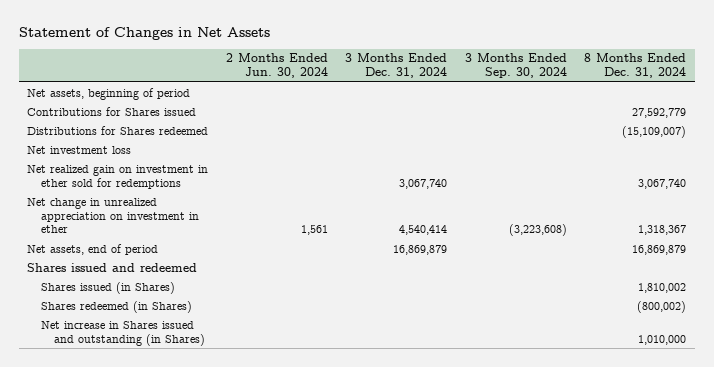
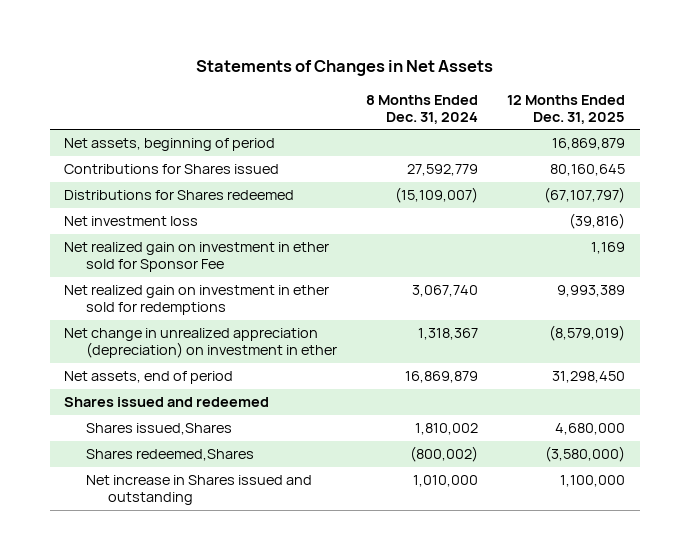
- Statement of Changes in Net Assets
+ Statements of Changes in Net Assets
- | 2 Months Ended Jun. 30, 2024 | 3 Months Ended Dec. 31, 2024 | 3 Months Ended Sep. 30, 2024 | 8 Months Ended Dec. 31, 2024
+ | 8 Months Ended Dec. 31, 2024 | 12 Months Ended Dec. 31, 2025
+ Net realized gain on investment in ether sold for Sponsor Fee | | 1,169
- Net change in unrealized appreciation on investment in ether | 1,561 | 4,540,414 | (3,223,608) | 1,318,367
+ Net change in unrealized appreciation (depreciation) on investment in ether | 1,318,367 | (8,579,019)
- Shares issued (in Shares) | | | | 1,810,002
- Shares redeemed (in Shares) | | | | (800,002)
- Net increase in Shares issued and outstanding (in Shares) | | | | 1,010,000
+ Shares issued,Shares | 1,810,002 | 4,680,000
+ Shares redeemed,Shares | (800,002) | (3,580,000)
+ Net increase in Shares issued and outstanding | 1,010,000 | 1,100,000

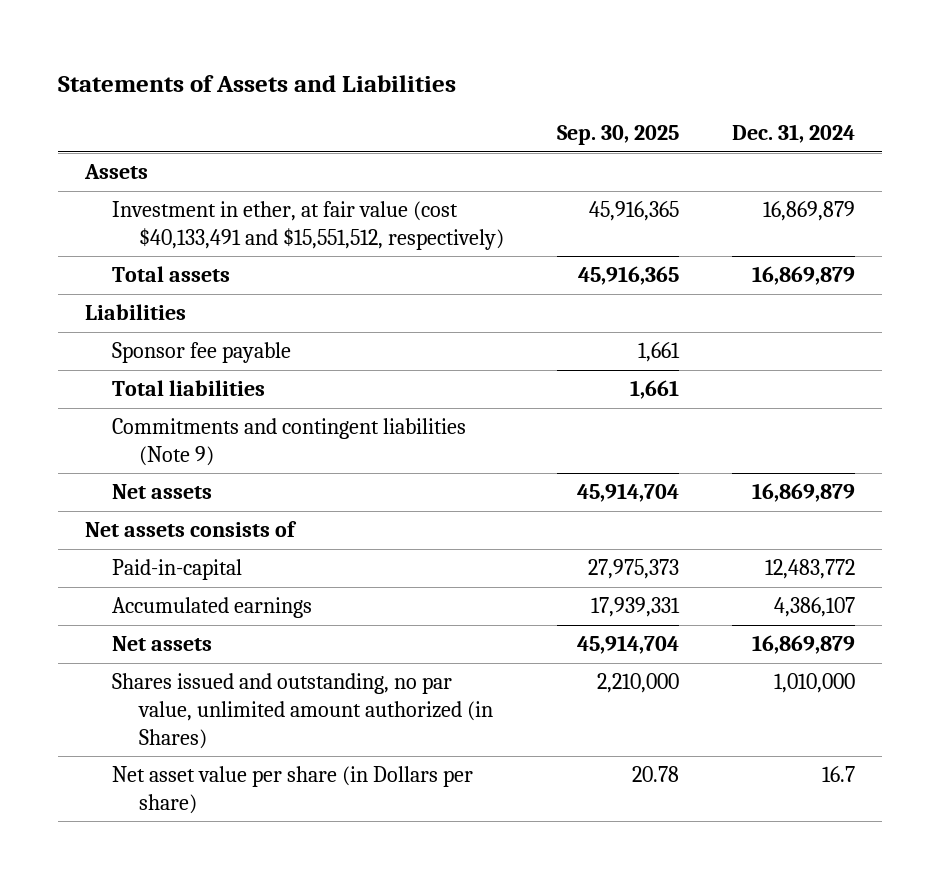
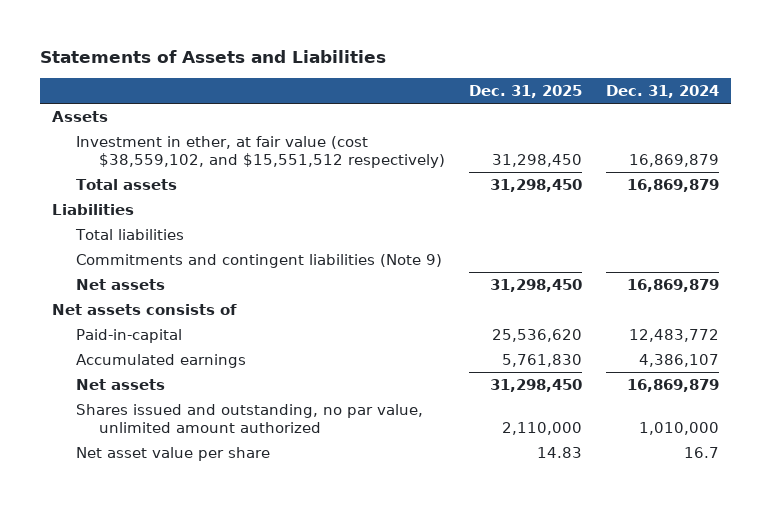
- | Sep. 30, 2025 | Dec. 31, 2024
+ | Dec. 31, 2025 | Dec. 31, 2024
- Investment in ether, at fair value (cost $40,133,491 and $15,551,512, respectively) | 45,916,365 | 16,869,879
+ Investment in ether, at fair value (cost $38,559,102, and $15,551,512 respectively) | 31,298,450 | 16,869,879
- Sponsor fee payable | 1,661 |
- Shares issued and outstanding, no par value, unlimited amount authorized (in Shares) | 2,210,000 | 1,010,000
- Net asset value per share (in Dollars per share) | 20.78 | 16.7
+ Shares issued and outstanding, no par value, unlimited amount authorized | 2,110,000 | 1,010,000
+ Net asset value per share | 14.83 | 16.7

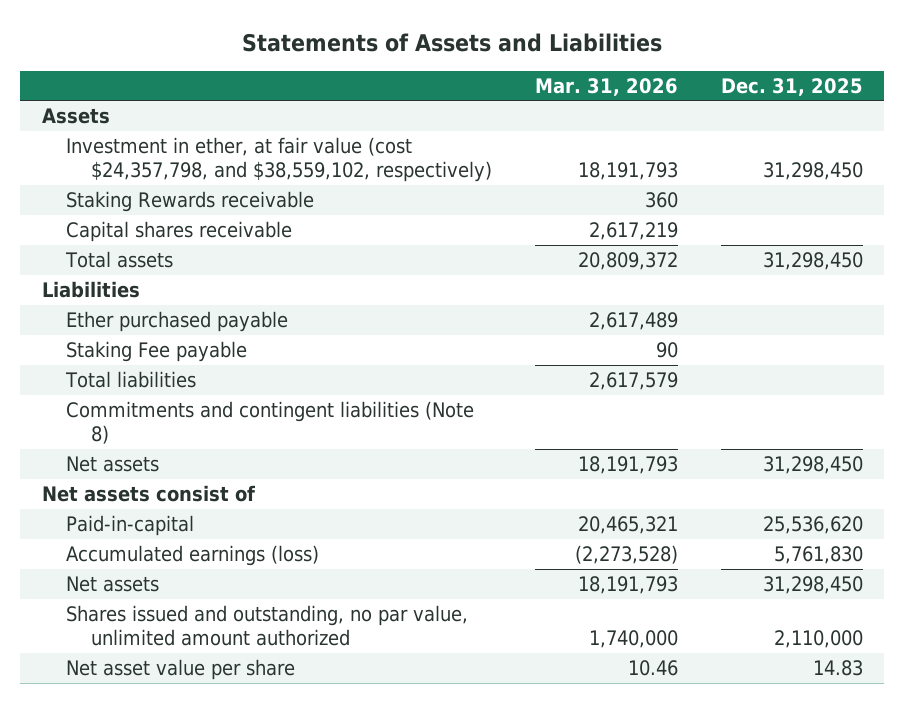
- | Dec. 31, 2025 | Dec. 31, 2024
+ | Mar. 31, 2026 | Dec. 31, 2025
- Investment in ether, at fair value (cost $38,559,102, and $15,551,512 respectively) | 31,298,450 | 16,869,879
+ Investment in ether, at fair value (cost $24,357,798, and $38,559,102, respectively) | 18,191,793 | 31,298,450
+ Staking Rewards receivable | 360 |
+ Capital shares receivable | 2,617,219 |
+ Ether purchased payable | 2,617,489 |
+ Staking Fee payable | 90 |
- Commitments and contingent liabilities (Note 9)
+ Commitments and contingent liabilities (Note 8)
- Net assets consists of
+ Net assets consist of
- Accumulated earnings | 5,761,830 | 4,386,107
+ Accumulated earnings (loss) | (2,273,528) | 5,761,830

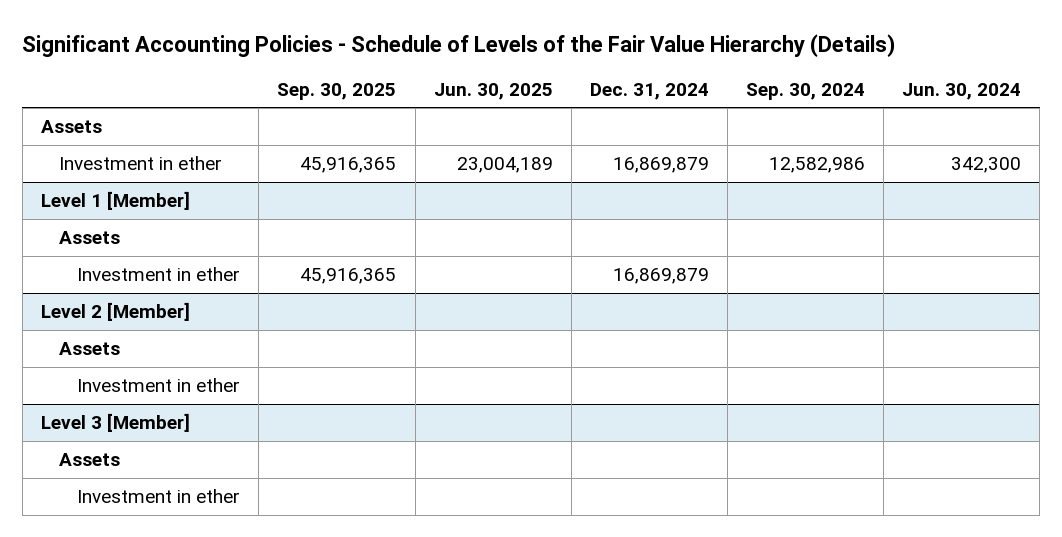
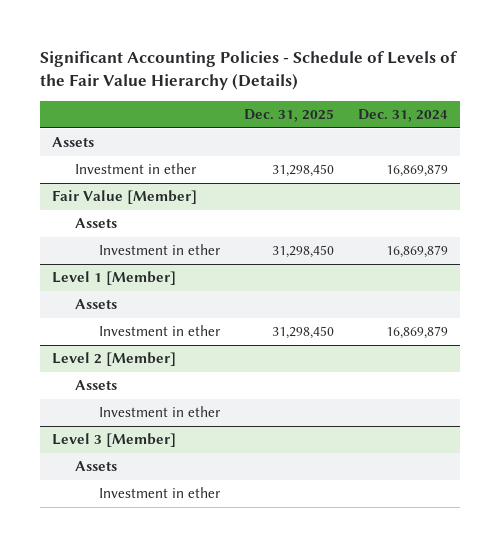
- | Sep. 30, 2025 | Jun. 30, 2025 | Dec. 31, 2024 | Sep. 30, 2024 | Jun. 30, 2024
+ | Dec. 31, 2025 | Dec. 31, 2024
+ Fair Value [Member]
+ Assets
+ Investment in ether | 31,298,450 | 16,869,879

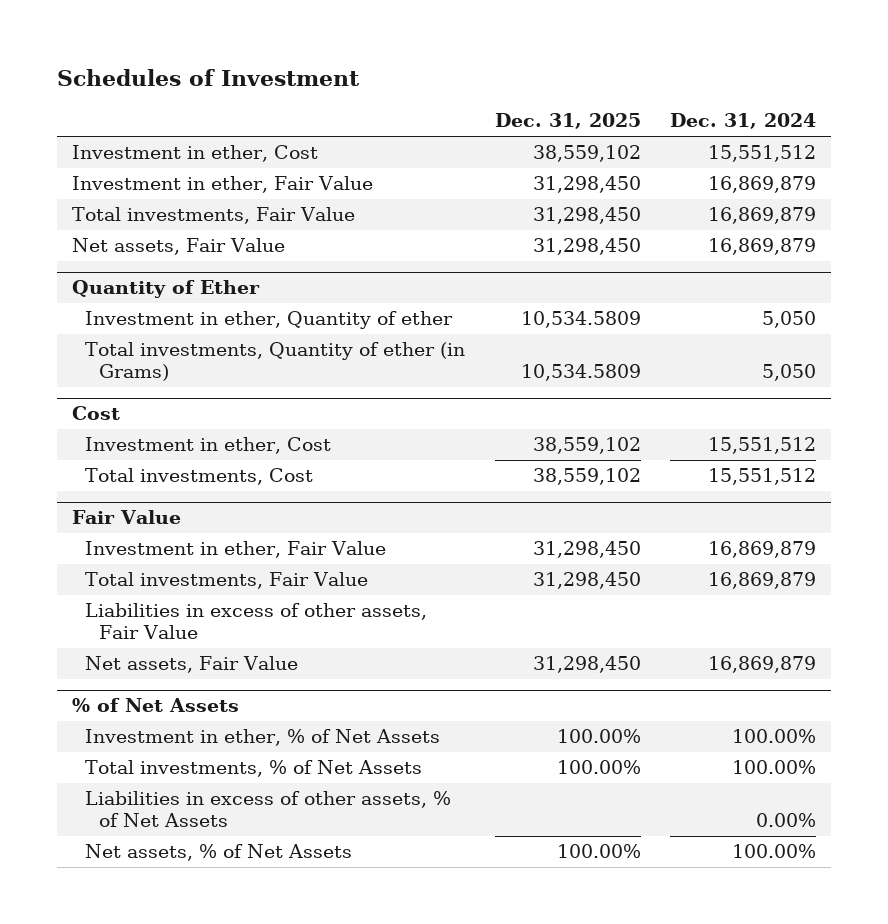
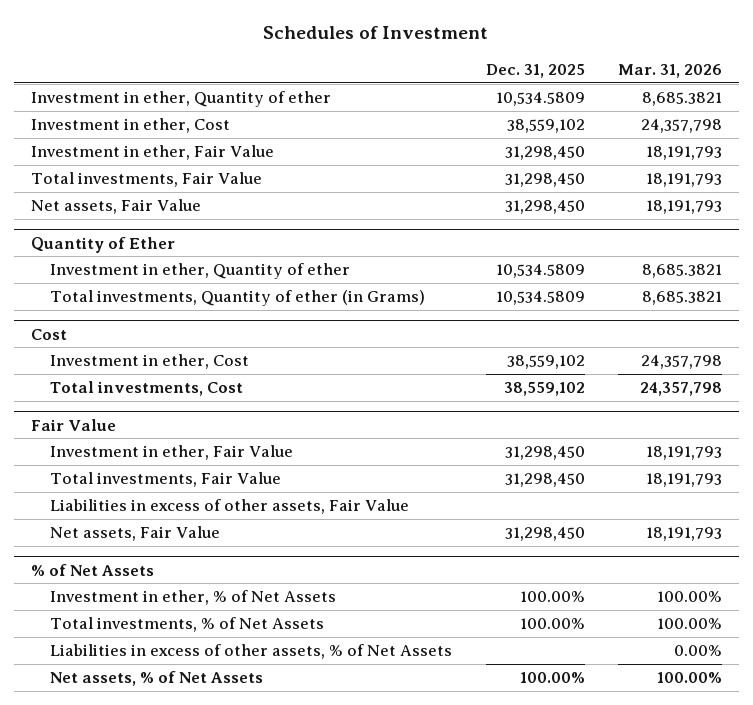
- | Dec. 31, 2025 | Dec. 31, 2024
+ | Dec. 31, 2025 | Mar. 31, 2026
+ Investment in ether, Quantity of ether | 10,534.5809 | 8,685.3821

